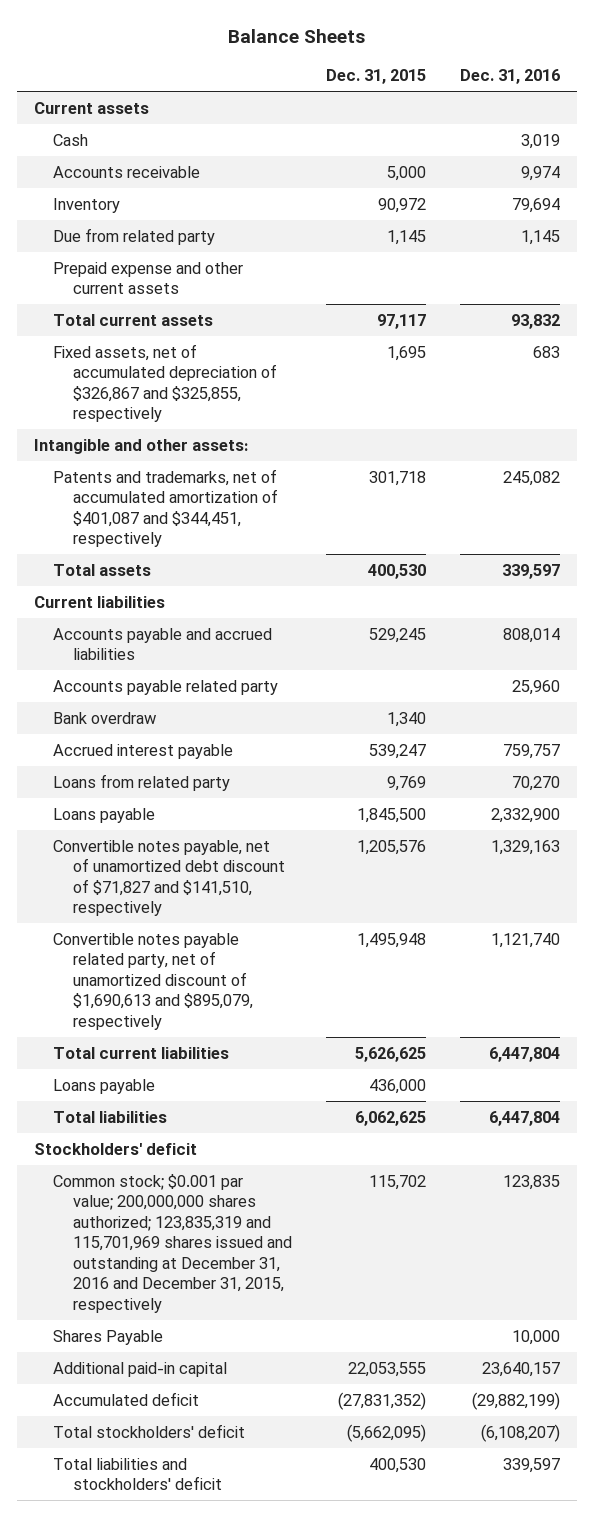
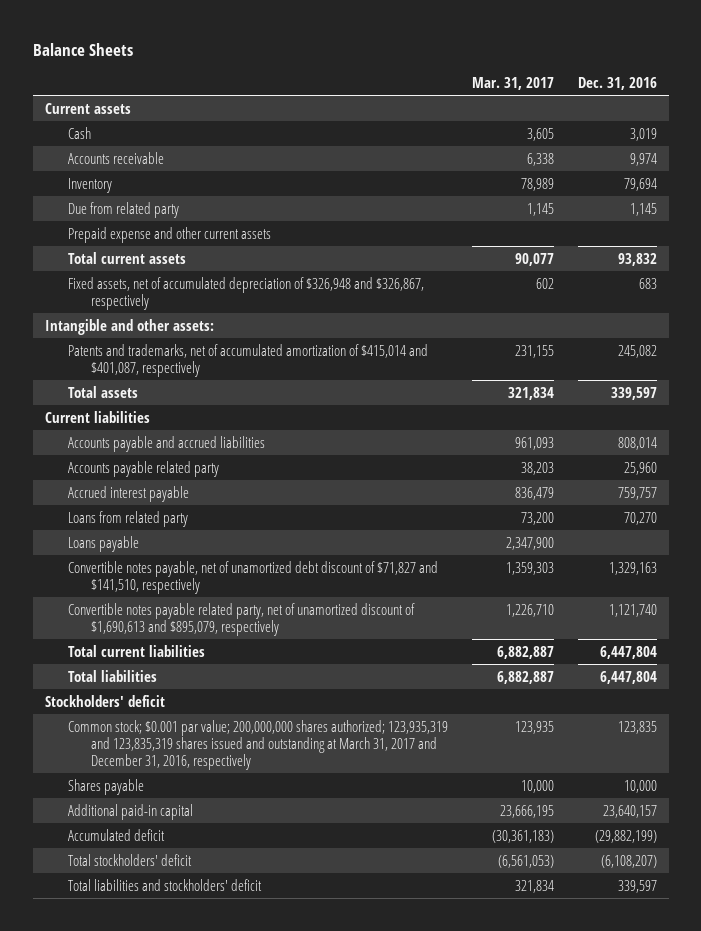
- | Dec. 31, 2015 | Dec. 31, 2016
+ | Mar. 31, 2017 | Dec. 31, 2016
- Fixed assets, net of accumulated depreciation of $326,867 and $325,855, respectively | 1,695 | 683
+ Fixed assets, net of accumulated depreciation of $326,948 and $326,867, respectively | 602 | 683
- Patents and trademarks, net of accumulated amortization of $401,087 and $344,451, respectively | 301,718 | 245,082
+ Patents and trademarks, net of accumulated amortization of $415,014 and $401,087, respectively | 231,155 | 245,082
- Bank overdraw | 1,340 |
- Loans payable | 1,845,500 | 2,332,900
moved up: Loans payable | 2,347,900 |
- Common stock; $0.001 par value; 200,000,000 shares authorized; 123,835,319 and 115,701,969 shares issued and outstanding at December 31, 2016 and December 31, 2015, respectively | 115,702 | 123,835
- Shares Payable | | 10,000
+ Common stock; $0.001 par value; 200,000,000 shares authorized; 123,935,319 and 123,835,319 shares issued and outstanding at March 31, 2017 and December 31, 2016, respectively | 123,935 | 123,835
+ Shares payable | 10,000 | 10,000

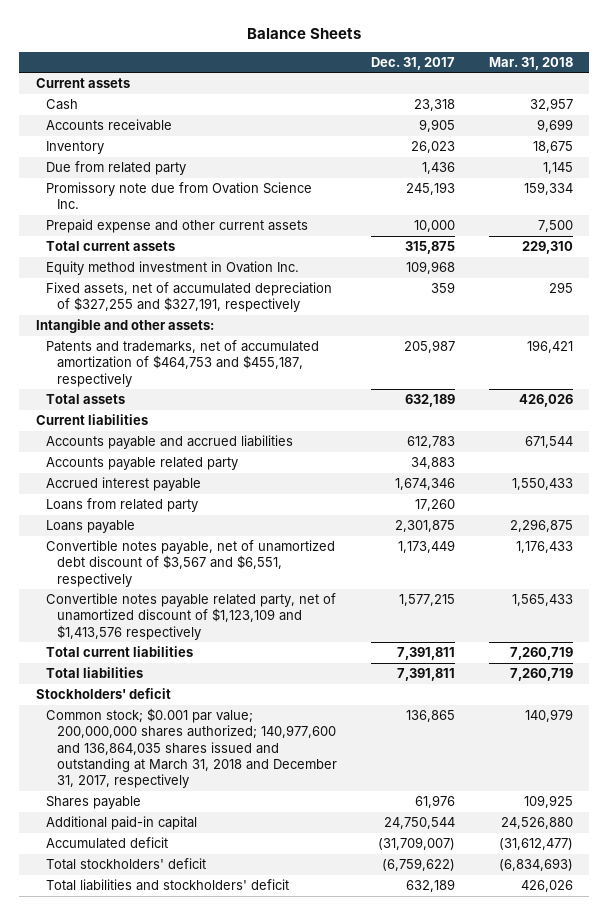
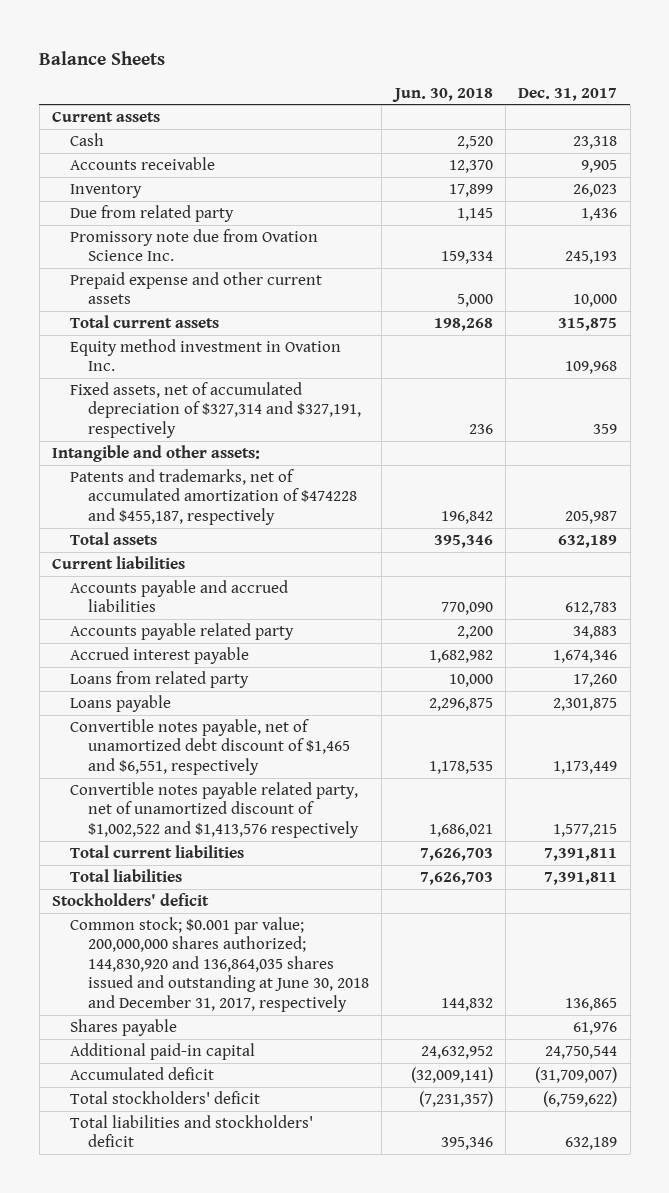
- | Dec. 31, 2017 | Mar. 31, 2018
+ | Jun. 30, 2018 | Dec. 31, 2017
- Fixed assets, net of accumulated depreciation of $327,255 and $327,191, respectively | 359 | 295
+ Fixed assets, net of accumulated depreciation of $327,314 and $327,191, respectively | 236 | 359
- Patents and trademarks, net of accumulated amortization of $464,753 and $455,187, respectively | 205,987 | 196,421
+ Patents and trademarks, net of accumulated amortization of $474228 and $455,187, respectively | 196,842 | 205,987
- Convertible notes payable, net of unamortized debt discount of $3,567 and $6,551, respectively | 1,173,449 | 1,176,433
- Convertible notes payable related party, net of unamortized discount of $1,123,109 and $1,413,576 respectively | 1,577,215 | 1,565,433
+ Convertible notes payable, net of unamortized debt discount of $1,465 and $6,551, respectively | 1,178,535 | 1,173,449
+ Convertible notes payable related party, net of unamortized discount of $1,002,522 and $1,413,576 respectively | 1,686,021 | 1,577,215
- Common stock; $0.001 par value; 200,000,000 shares authorized; 140,977,600 and 136,864,035 shares issued and outstanding at March 31, 2018 and December 31, 2017, respectively | 136,865 | 140,979
+ Common stock; $0.001 par value; 200,000,000 shares authorized; 144,830,920 and 136,864,035 shares issued and outstanding at June 30, 2018 and December 31, 2017, respectively | 144,832 | 136,865

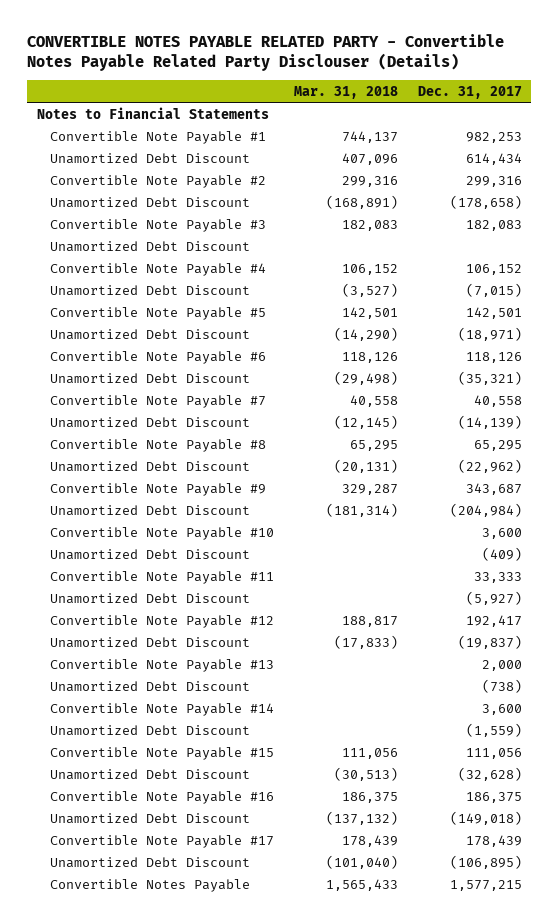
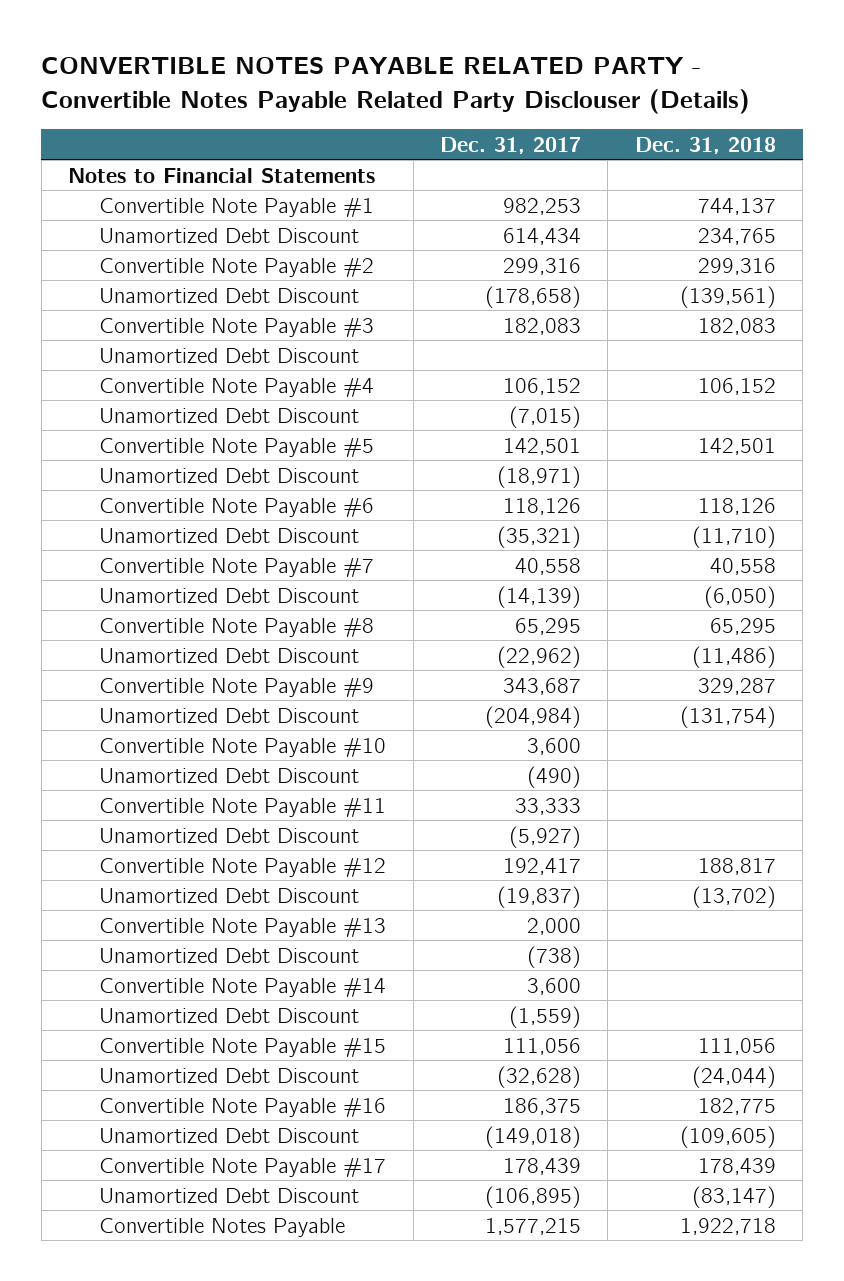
- | Mar. 31, 2018 | Dec. 31, 2017
+ | Dec. 31, 2017 | Dec. 31, 2018
- Unamortized Debt Discount | | (409)
+ Unamortized Debt Discount | (490) |

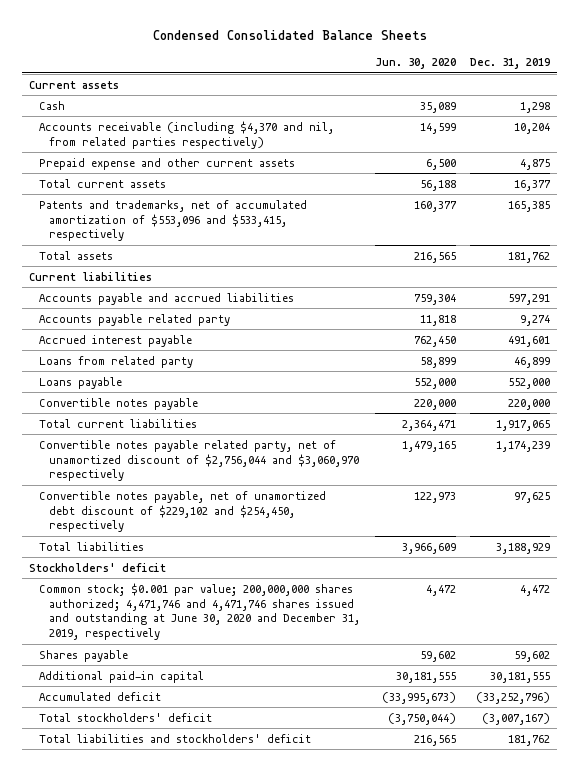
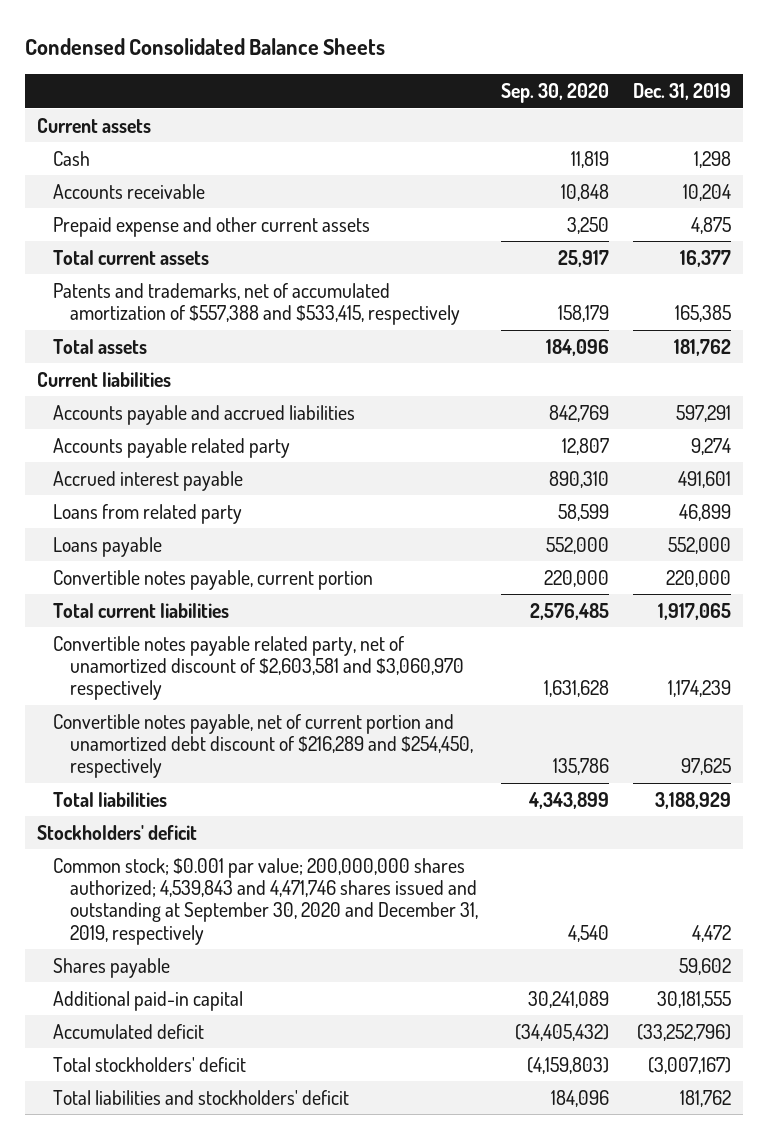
- | Jun. 30, 2020 | Dec. 31, 2019
+ | Sep. 30, 2020 | Dec. 31, 2019
- Accounts receivable (including $4,370 and nil, from related parties respectively) | 14,599 | 10,204
+ Accounts receivable | 10,848 | 10,204
- Patents and trademarks, net of accumulated amortization of $553,096 and $533,415, respectively | 160,377 | 165,385
+ Patents and trademarks, net of accumulated amortization of $557,388 and $533,415, respectively | 158,179 | 165,385
- Convertible notes payable | 220,000 | 220,000
+ Convertible notes payable, current portion | 220,000 | 220,000
- Convertible notes payable related party, net of unamortized discount of $2,756,044 and $3,060,970 respectively | 1,479,165 | 1,174,239
- Convertible notes payable, net of unamortized debt discount of $229,102 and $254,450, respectively | 122,973 | 97,625
+ Convertible notes payable related party, net of unamortized discount of $2,603,581 and $3,060,970 respectively | 1,631,628 | 1,174,239
+ Convertible notes payable, net of current portion and unamortized debt discount of $216,289 and $254,450, respectively | 135,786 | 97,625
- Common stock; $0.001 par value; 200,000,000 shares authorized; 4,471,746 and 4,471,746 shares issued and outstanding at June 30, 2020 and December 31, 2019, respectively | 4,472 | 4,472
+ Common stock; $0.001 par value; 200,000,000 shares authorized; 4,539,843 and 4,471,746 shares issued and outstanding at September 30, 2020 and December 31, 2019, respectively | 4,540 | 4,472

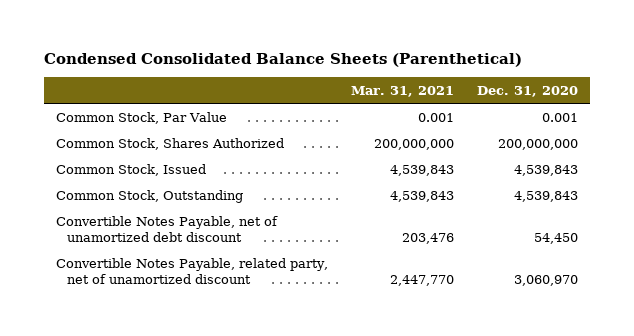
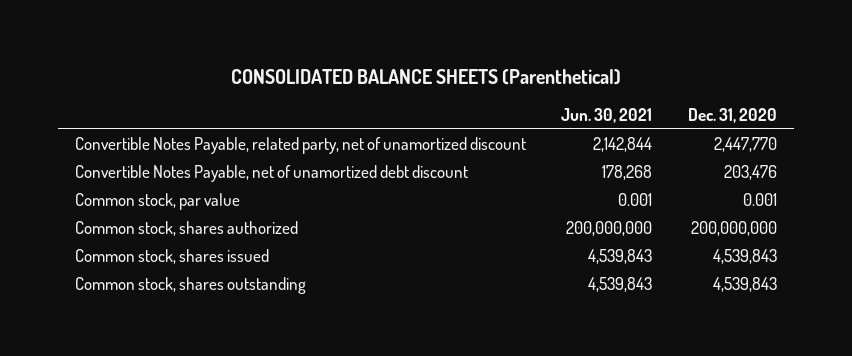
- Condensed Consolidated Balance Sheets (Parenthetical)
+ CONSOLIDATED BALANCE SHEETS (Parenthetical)
- | Mar. 31, 2021 | Dec. 31, 2020
+ | Jun. 30, 2021 | Dec. 31, 2020
- Common Stock, Par Value | 0.001 | 0.001
- Common Stock, Shares Authorized | 200,000,000 | 200,000,000
- Common Stock, Issued | 4,539,843 | 4,539,843
- Common Stock, Outstanding | 4,539,843 | 4,539,843
- Convertible Notes Payable, net of unamortized debt discount | 203,476 | 54,450
- Convertible Notes Payable, related party, net of unamortized discount | 2,447,770 | 3,060,970
+ Convertible Notes Payable, related party, net of unamortized discount | 2,142,844 | 2,447,770
+ Convertible Notes Payable, net of unamortized debt discount | 178,268 | 203,476
+ Common stock, par value | 0.001 | 0.001
+ Common stock, shares authorized | 200,000,000 | 200,000,000
+ Common stock, shares issued | 4,539,843 | 4,539,843
+ Common stock, shares outstanding | 4,539,843 | 4,539,843

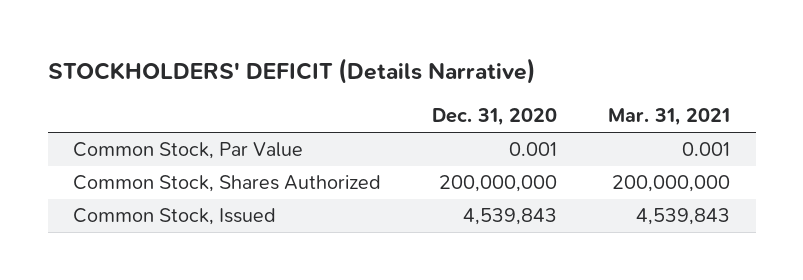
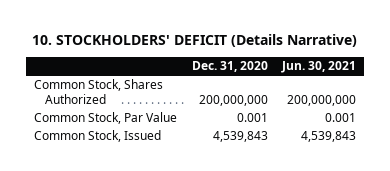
- STOCKHOLDERS' DEFICIT (Details Narrative)
+ 10. STOCKHOLDERS' DEFICIT (Details Narrative)
- | Dec. 31, 2020 | Mar. 31, 2021
+ | Dec. 31, 2020 | Jun. 30, 2021
moved down: Common Stock, Par Value | 0.001 | 0.001

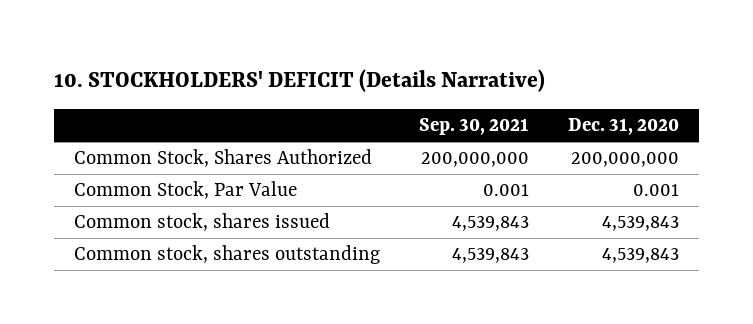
- | Dec. 31, 2020 | Jun. 30, 2021
+ | Sep. 30, 2021 | Dec. 31, 2020
- Common Stock, Issued | 4,539,843 | 4,539,843
+ Common stock, shares issued | 4,539,843 | 4,539,843
+ Common stock, shares outstanding | 4,539,843 | 4,539,843

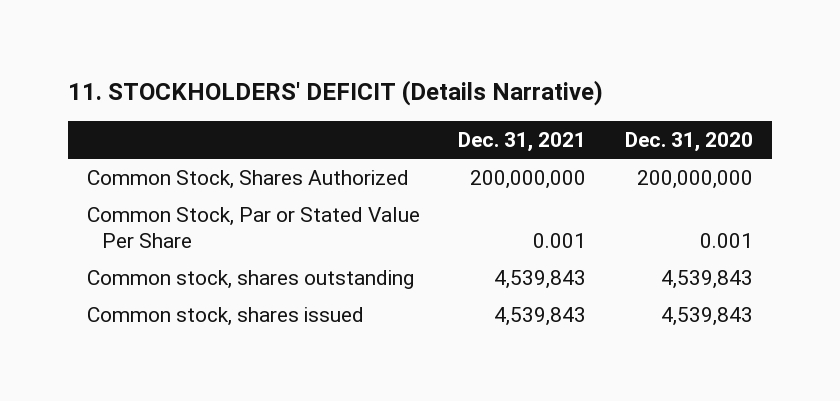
- 10. STOCKHOLDERS' DEFICIT (Details Narrative)
+ 11. STOCKHOLDERS' DEFICIT (Details Narrative)
- | Sep. 30, 2021 | Dec. 31, 2020
+ | Dec. 31, 2021 | Dec. 31, 2020
- Common Stock, Par Value | 0.001 | 0.001
+ Common Stock, Par or Stated Value Per Share | 0.001 | 0.001
moved down: Common stock, shares issued | 4,539,843 | 4,539,843

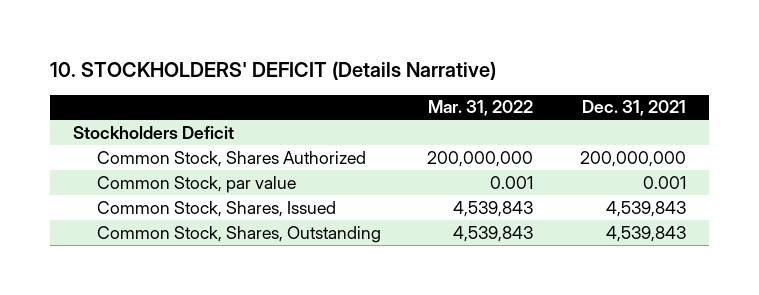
- 11. STOCKHOLDERS' DEFICIT (Details Narrative)
+ 10. STOCKHOLDERS' DEFICIT (Details Narrative)
- | Dec. 31, 2021 | Dec. 31, 2020
+ | Mar. 31, 2022 | Dec. 31, 2021
+ Stockholders Deficit
- Common Stock, Par or Stated Value Per Share | 0.001 | 0.001
- Common stock, shares outstanding | 4,539,843 | 4,539,843
- Common stock, shares issued | 4,539,843 | 4,539,843
+ Common Stock, par value | 0.001 | 0.001
+ Common Stock, Shares, Issued | 4,539,843 | 4,539,843
+ Common Stock, Shares, Outstanding | 4,539,843 | 4,539,843

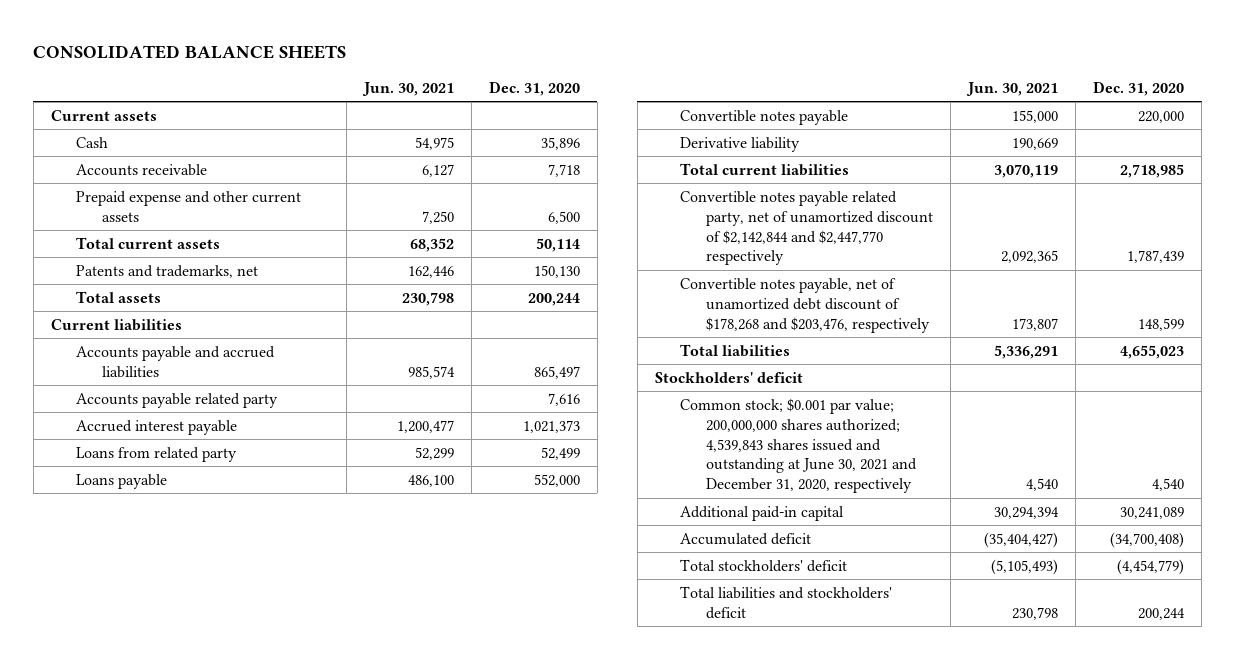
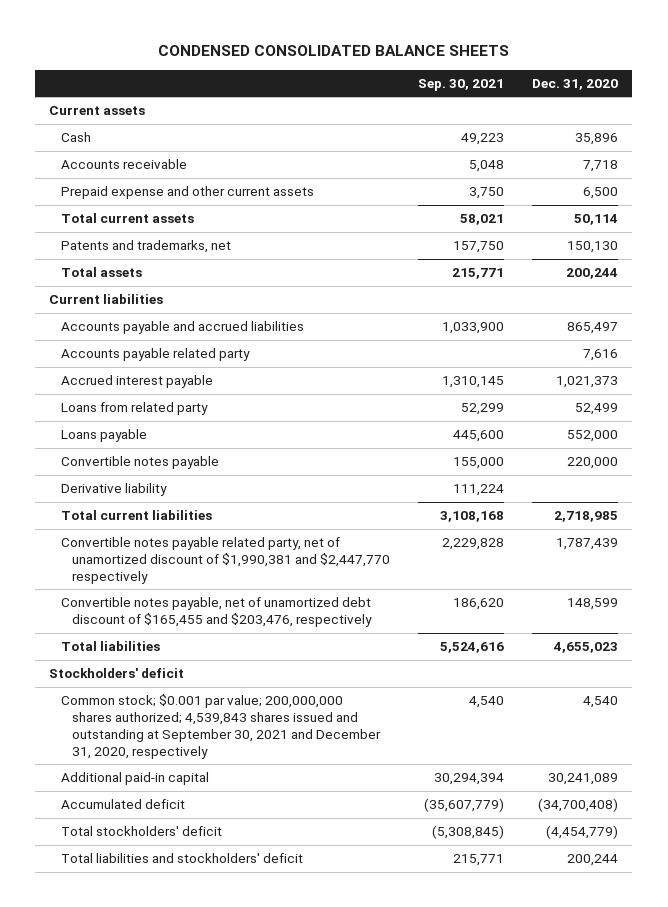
- CONSOLIDATED BALANCE SHEETS
+ CONDENSED CONSOLIDATED BALANCE SHEETS
- | Jun. 30, 2021 | Dec. 31, 2020
+ | Sep. 30, 2021 | Dec. 31, 2020
- Convertible notes payable related party, net of unamortized discount of $2,142,844 and $2,447,770 respectively | 2,092,365 | 1,787,439
- Convertible notes payable, net of unamortized debt discount of $178,268 and $203,476, respectively | 173,807 | 148,599
+ Convertible notes payable related party, net of unamortized discount of $1,990,381 and $2,447,770 respectively | 2,229,828 | 1,787,439
+ Convertible notes payable, net of unamortized debt discount of $165,455 and $203,476, respectively | 186,620 | 148,599
- Common stock; $0.001 par value; 200,000,000 shares authorized; 4,539,843 shares issued and outstanding at June 30, 2021 and December 31, 2020, respectively | 4,540 | 4,540
+ Common stock; $0.001 par value; 200,000,000 shares authorized; 4,539,843 shares issued and outstanding at September 30, 2021 and December 31, 2020, respectively | 4,540 | 4,540

